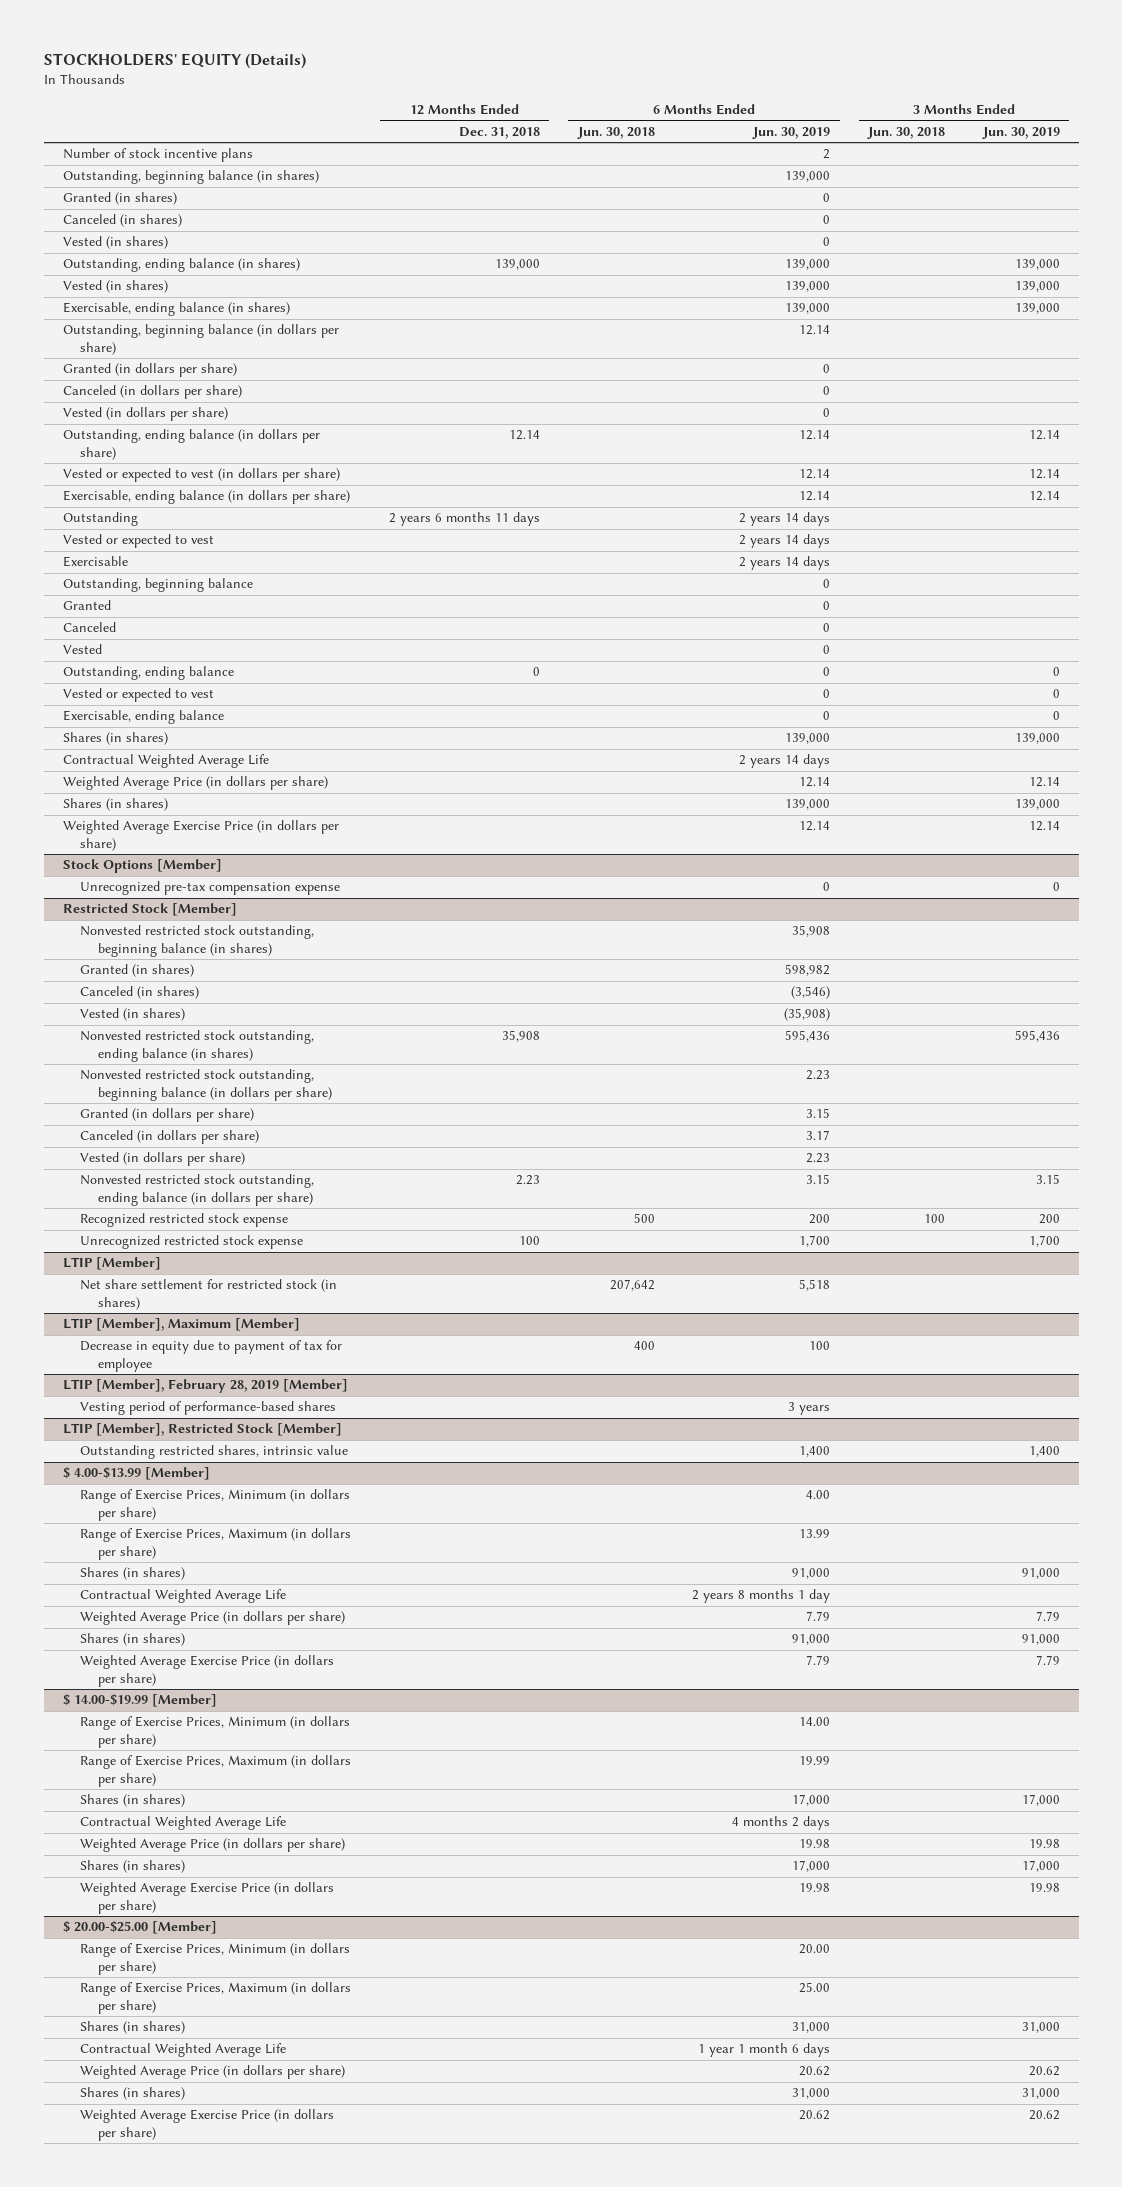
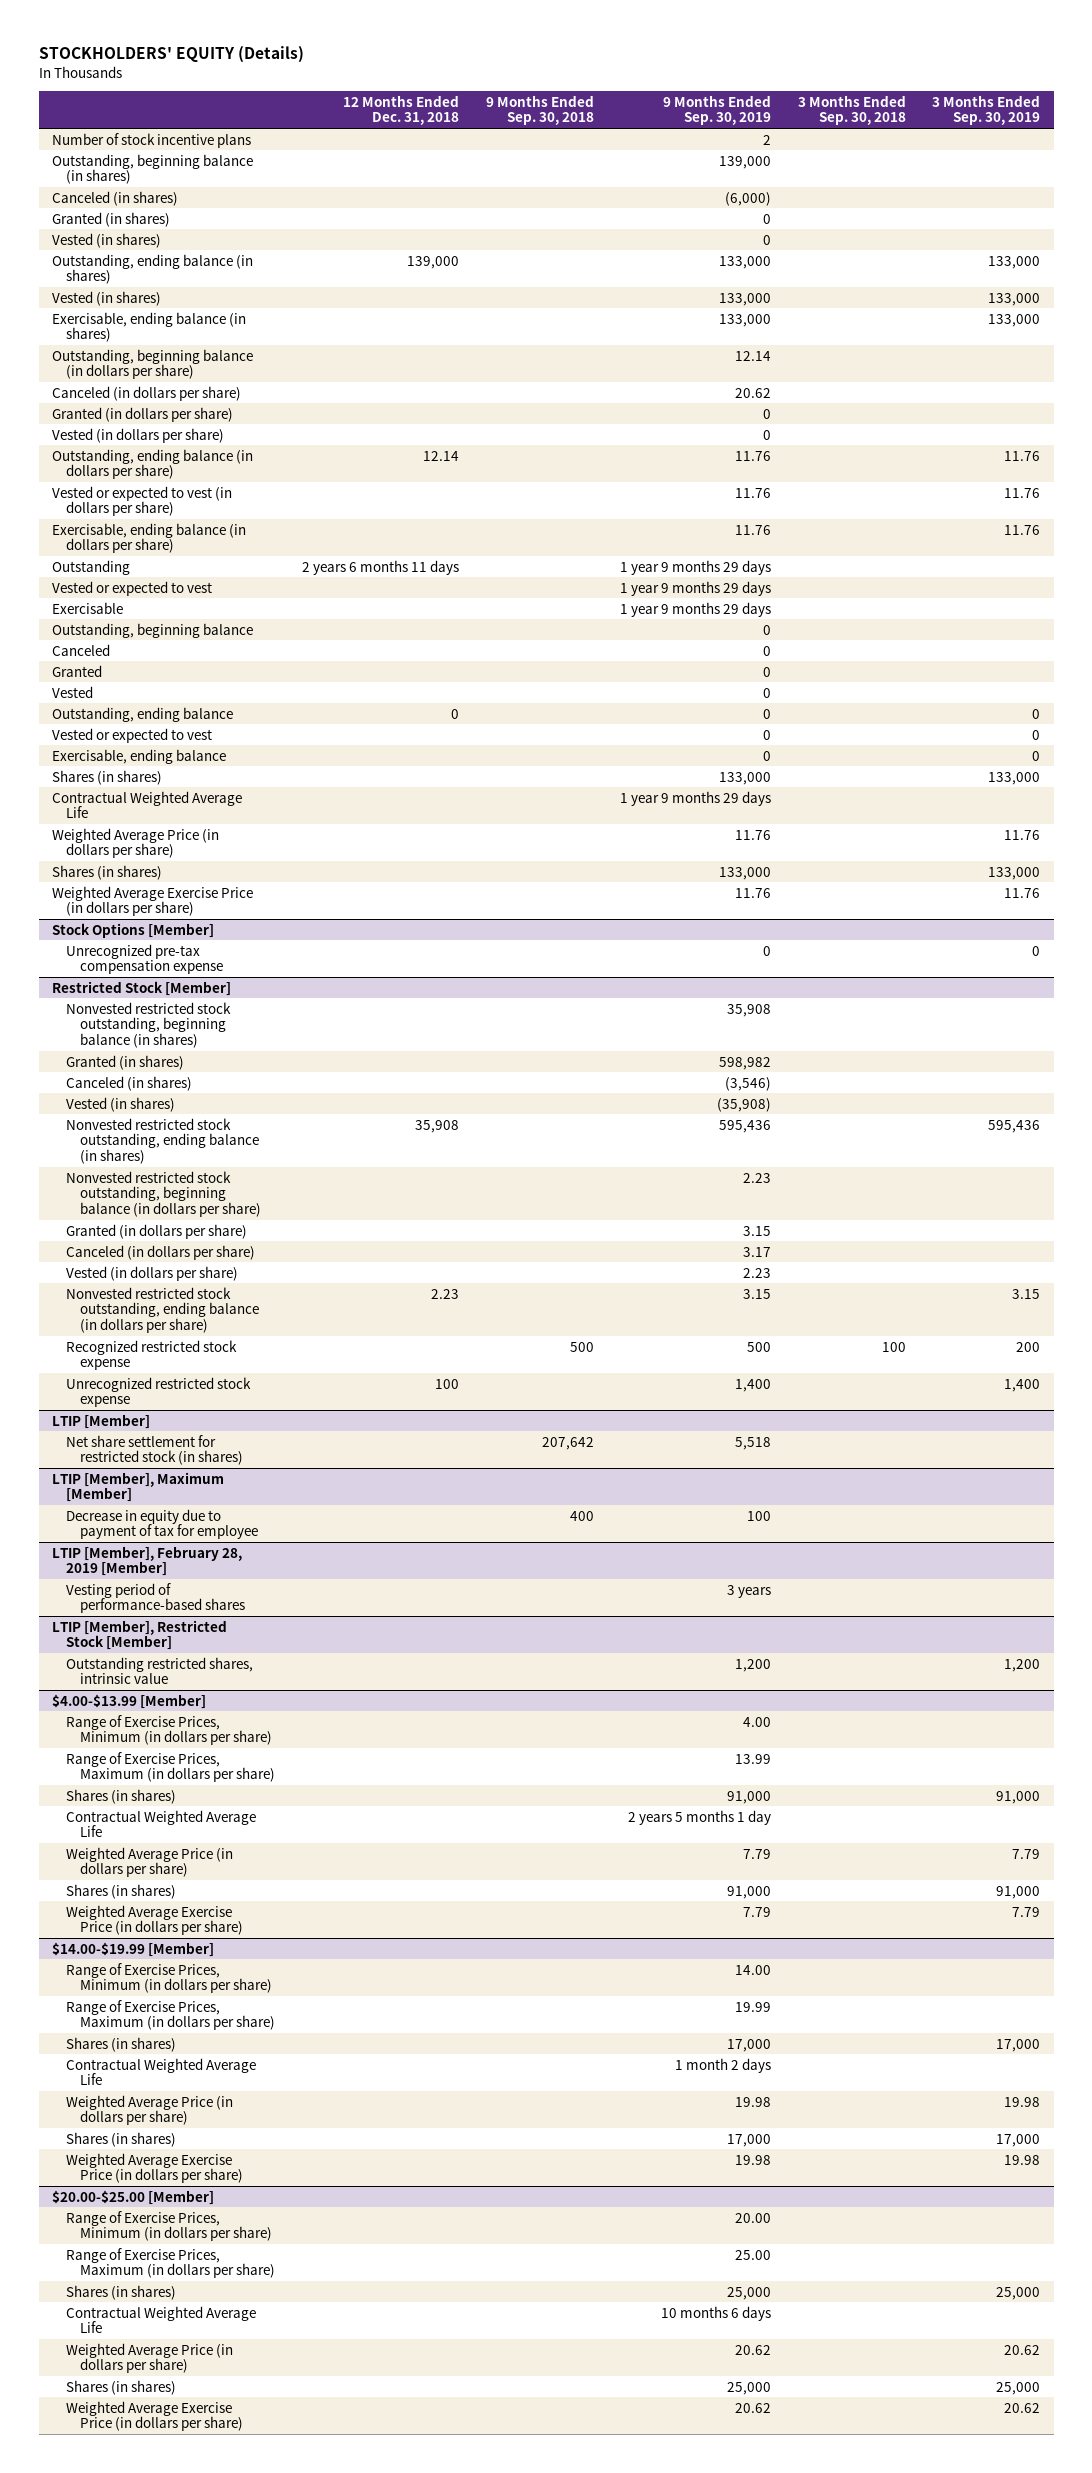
- | 12 Months Ended Dec. 31, 2018 | 6 Months Ended Jun. 30, 2018 | 6 Months Ended Jun. 30, 2019 | 3 Months Ended Jun. 30, 2018 | 3 Months Ended Jun. 30, 2019
+ | 12 Months Ended Dec. 31, 2018 | 9 Months Ended Sep. 30, 2018 | 9 Months Ended Sep. 30, 2019 | 3 Months Ended Sep. 30, 2018 | 3 Months Ended Sep. 30, 2019
moved down: Granted (in shares) | | | 0 | |
moved down: Granted (in dollars per share) | | | 0 | |
moved down: Granted | | | 0 | |
- $ 4.00-$13.99 [Member]
+ $4.00-$13.99 [Member]
- $ 14.00-$19.99 [Member]
+ $14.00-$19.99 [Member]
- $ 20.00-$25.00 [Member]
+ $20.00-$25.00 [Member]

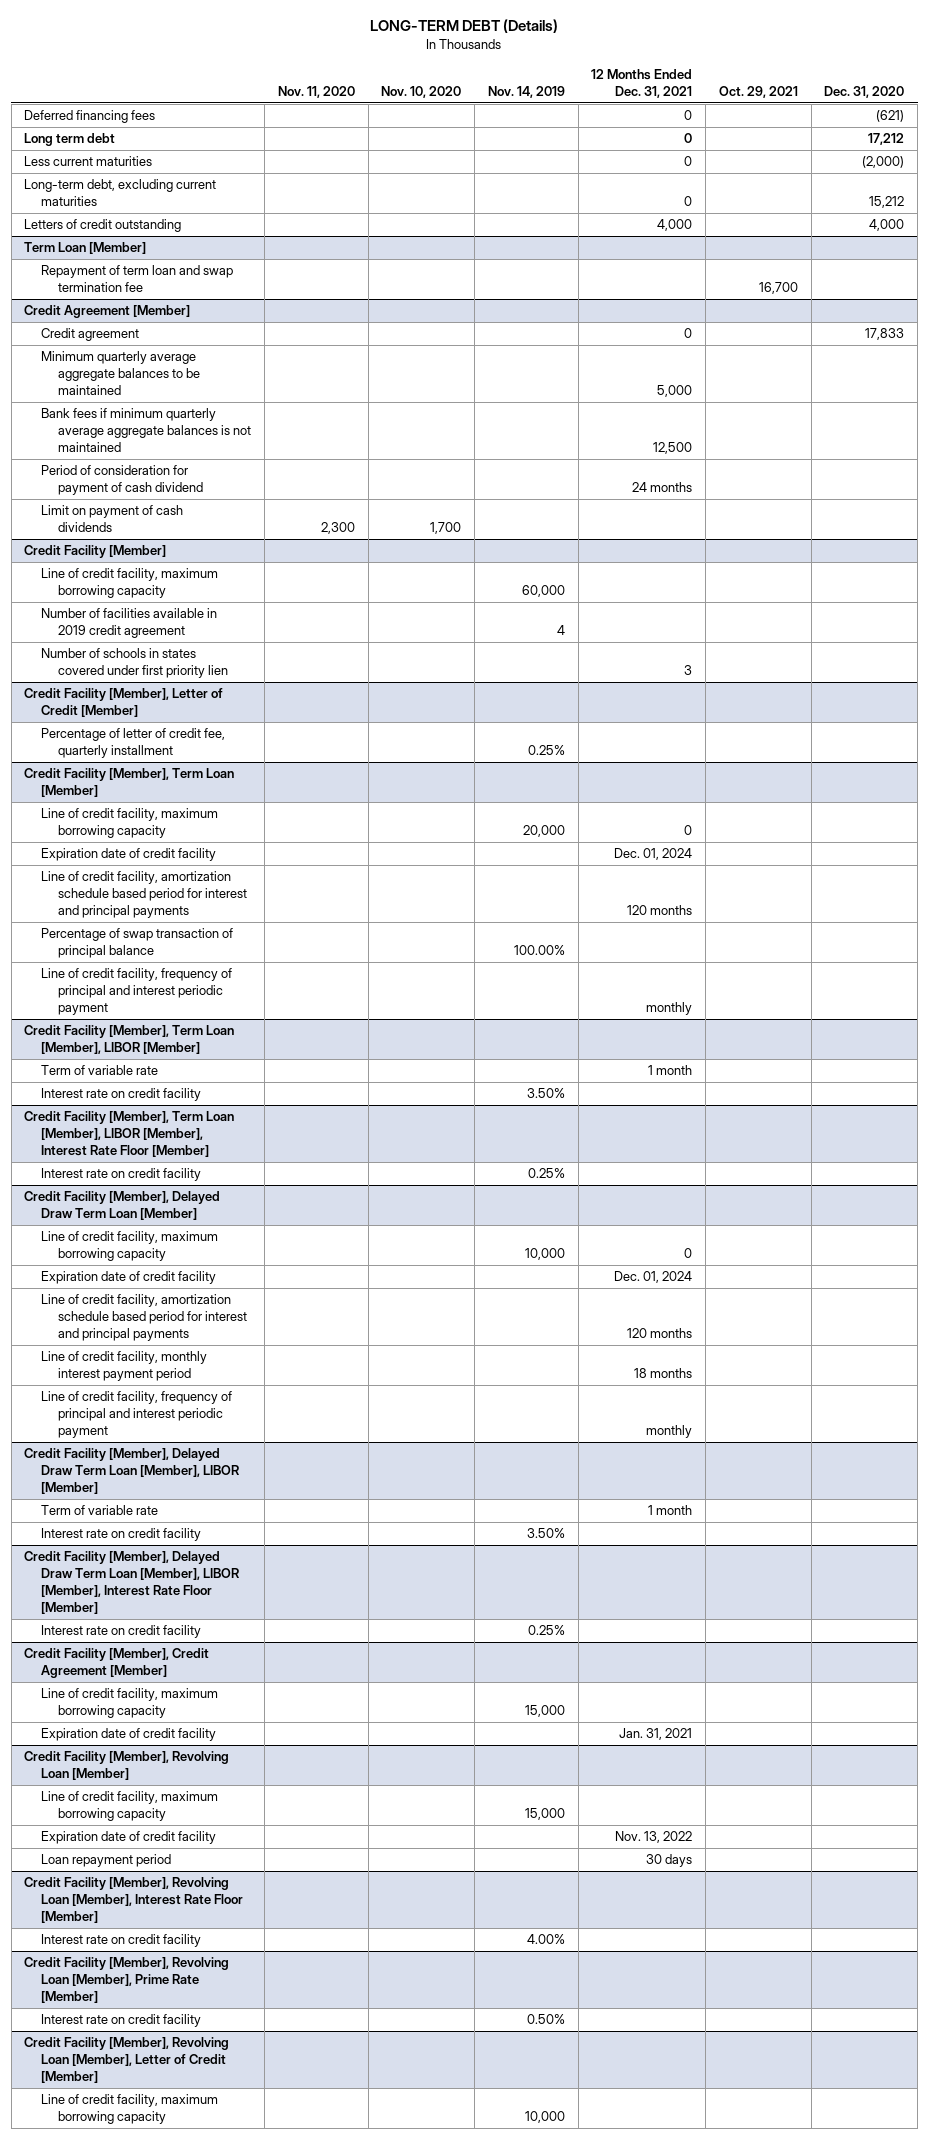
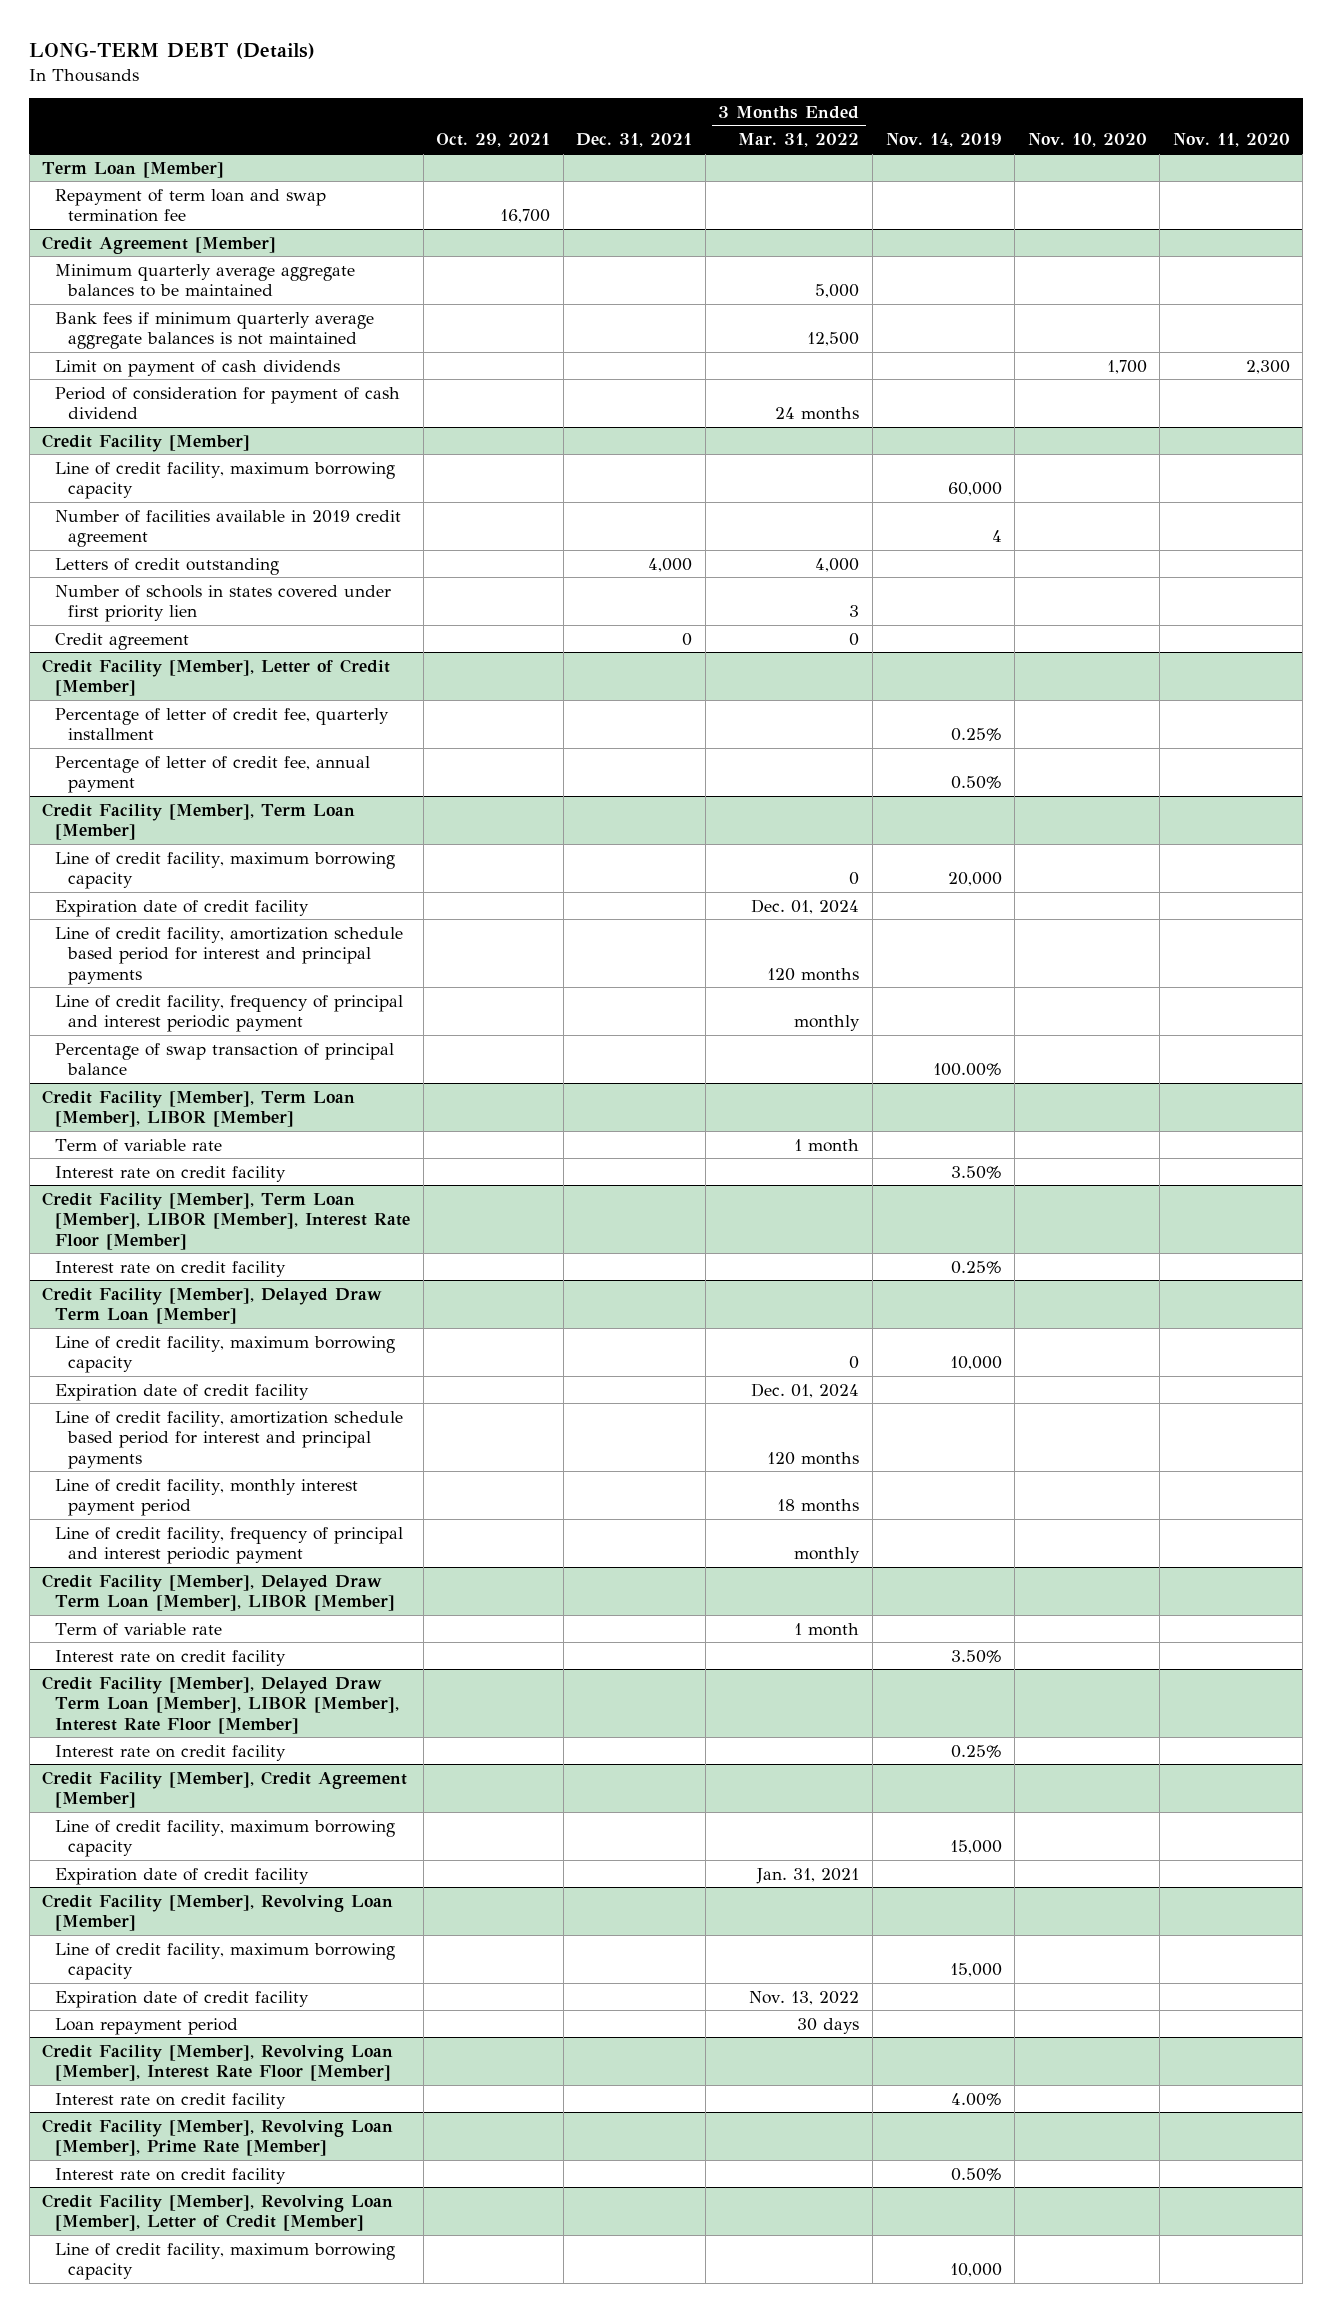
- | Nov. 11, 2020 | Nov. 10, 2020 | Nov. 14, 2019 | 12 Months Ended Dec. 31, 2021 | Oct. 29, 2021 | Dec. 31, 2020
+ | Oct. 29, 2021 | Dec. 31, 2021 | 3 Months Ended Mar. 31, 2022 | Nov. 14, 2019 | Nov. 10, 2020 | Nov. 11, 2020
- Deferred financing fees | | | | 0 | | (621)
- Long term debt | | | | 0 | | 17,212
- Less current maturities | | | | 0 | | (2,000)
- Long-term debt, excluding current maturities | | | | 0 | | 15,212
- Letters of credit outstanding | | | | 4,000 | | 4,000
@ Credit Agreement [Member]
- Credit agreement | | | | 0 | | 17,833
moved down: Period of consideration for payment of cash dividend | | | 24 months | | |
@ Credit Facility [Member]
+ Letters of credit outstanding | | 4,000 | 4,000 | | |
+ Credit agreement | | 0 | 0 | | |
@ Credit Facility [Member], Letter of Credit [Member]
+ Percentage of letter of credit fee, annual payment | | | | 0.50% | |
@ Credit Facility [Member], Term Loan [Member]
moved down: Percentage of swap transaction of principal balance | | | | 100.00% | |

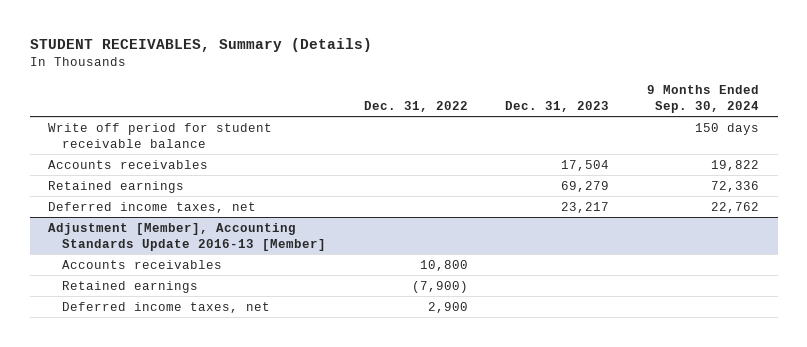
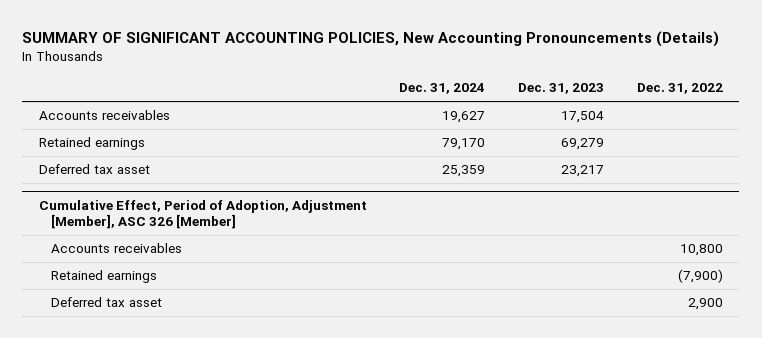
- STUDENT RECEIVABLES, Summary (Details)
+ SUMMARY OF SIGNIFICANT ACCOUNTING POLICIES, New Accounting Pronouncements (Details)
- | Dec. 31, 2022 | Dec. 31, 2023 | 9 Months Ended Sep. 30, 2024
+ | Dec. 31, 2024 | Dec. 31, 2023 | Dec. 31, 2022
- Write off period for student receivable balance | | | 150 days
- Deferred income taxes, net | | 23,217 | 22,762
- Adjustment [Member], Accounting Standards Update 2016-13 [Member]
+ Deferred tax asset | 25,359 | 23,217 |
+ Cumulative Effect, Period of Adoption, Adjustment [Member], ASC 326 [Member]
- Deferred income taxes, net | 2,900 | |
+ Deferred tax asset | | | 2,900

